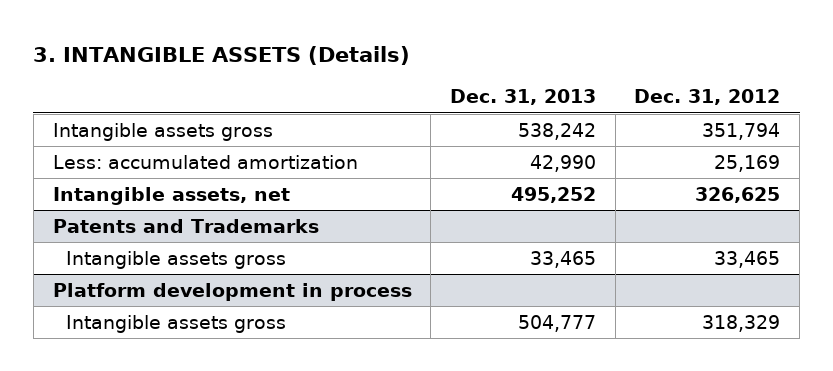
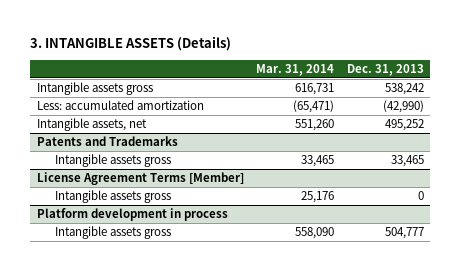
- | Dec. 31, 2013 | Dec. 31, 2012
+ | Mar. 31, 2014 | Dec. 31, 2013
- Less: accumulated amortization | 42,990 | 25,169
+ Less: accumulated amortization | (65,471) | (42,990)
+ License Agreement Terms [Member]
+ Intangible assets gross | 25,176 | 0

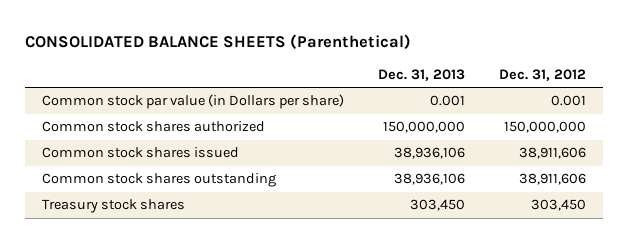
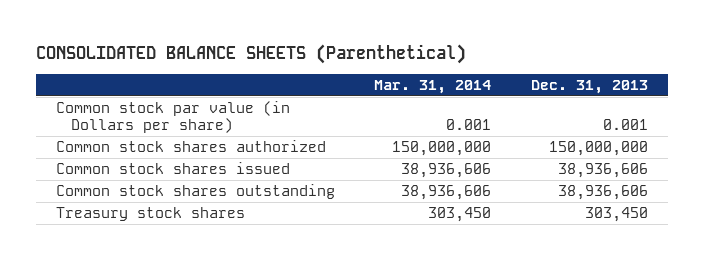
- | Dec. 31, 2013 | Dec. 31, 2012
+ | Mar. 31, 2014 | Dec. 31, 2013
- Common stock shares issued | 38,936,106 | 38,911,606
- Common stock shares outstanding | 38,936,106 | 38,911,606
+ Common stock shares issued | 38,936,606 | 38,936,606
+ Common stock shares outstanding | 38,936,606 | 38,936,606

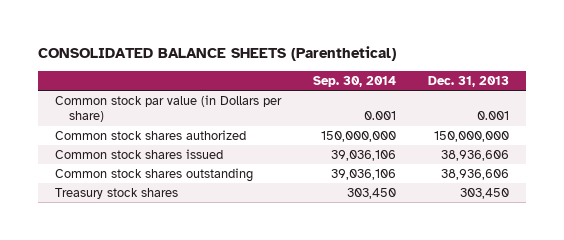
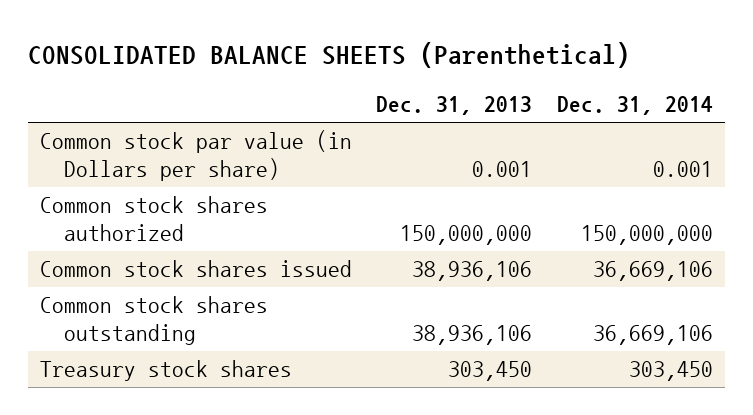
- | Sep. 30, 2014 | Dec. 31, 2013
+ | Dec. 31, 2013 | Dec. 31, 2014
- Common stock shares issued | 39,036,106 | 38,936,606
- Common stock shares outstanding | 39,036,106 | 38,936,606
+ Common stock shares issued | 38,936,106 | 36,669,106
+ Common stock shares outstanding | 38,936,106 | 36,669,106

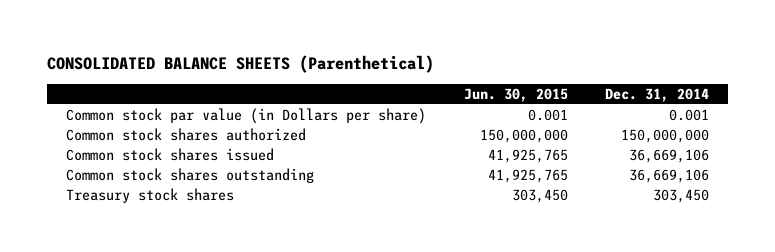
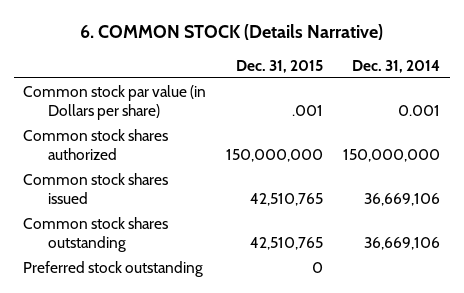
- CONSOLIDATED BALANCE SHEETS (Parenthetical)
+ 6. COMMON STOCK (Details Narrative)
- | Jun. 30, 2015 | Dec. 31, 2014
+ | Dec. 31, 2015 | Dec. 31, 2014
- Treasury stock shares | 303,450 | 303,450
+ Preferred stock outstanding | 0 |

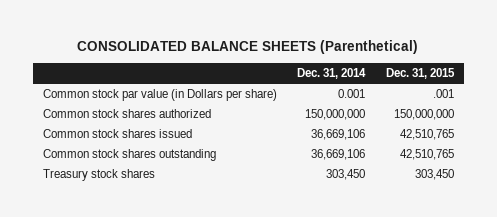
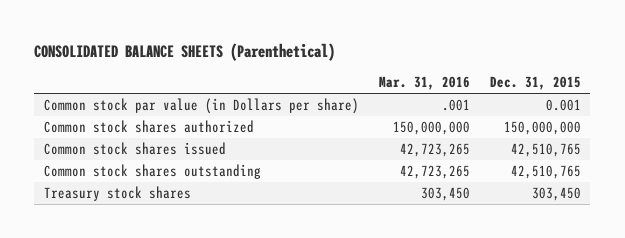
- | Dec. 31, 2014 | Dec. 31, 2015
+ | Mar. 31, 2016 | Dec. 31, 2015
- Common stock par value (in Dollars per share) | 0.001 | .001
+ Common stock par value (in Dollars per share) | .001 | 0.001

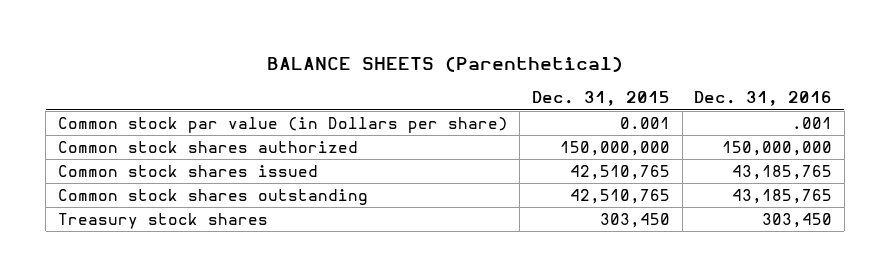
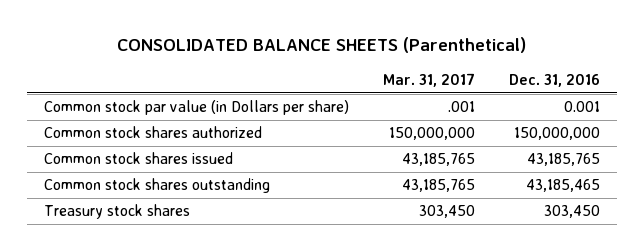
- BALANCE SHEETS (Parenthetical)
+ CONSOLIDATED BALANCE SHEETS (Parenthetical)
- | Dec. 31, 2015 | Dec. 31, 2016
+ | Mar. 31, 2017 | Dec. 31, 2016
- Common stock par value (in Dollars per share) | 0.001 | .001
+ Common stock par value (in Dollars per share) | .001 | 0.001
- Common stock shares outstanding | 42,510,765 | 43,185,765
+ Common stock shares outstanding | 43,185,765 | 43,185,465

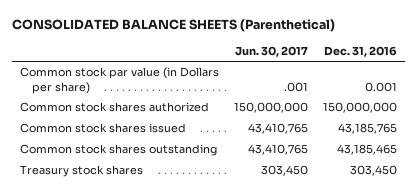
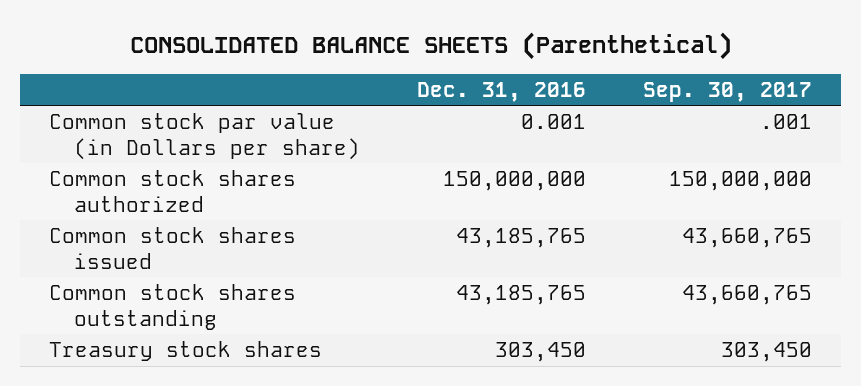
- | Jun. 30, 2017 | Dec. 31, 2016
+ | Dec. 31, 2016 | Sep. 30, 2017
- Common stock shares outstanding | 43,410,765 | 43,185,465
+ Common stock shares outstanding | 43,185,765 | 43,660,765

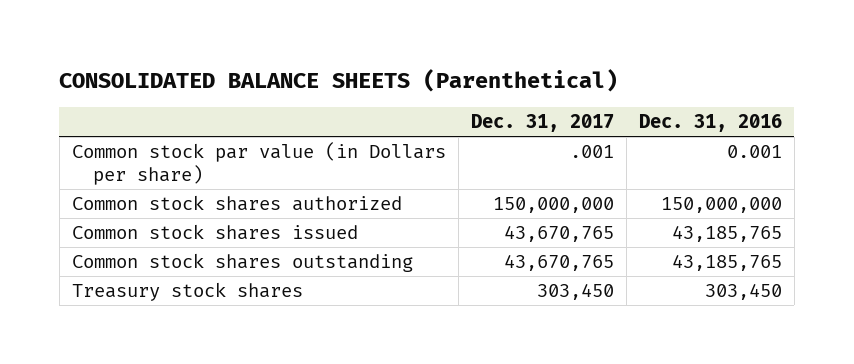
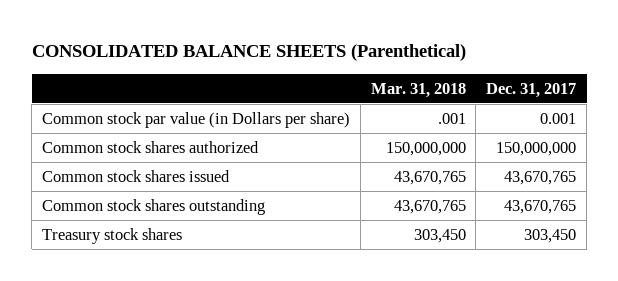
- | Dec. 31, 2017 | Dec. 31, 2016
+ | Mar. 31, 2018 | Dec. 31, 2017
- Common stock par value (in Dollars per share) | .001 | 0.001
+ Common stock par value (in Dollars per share) | .001 | 0.001

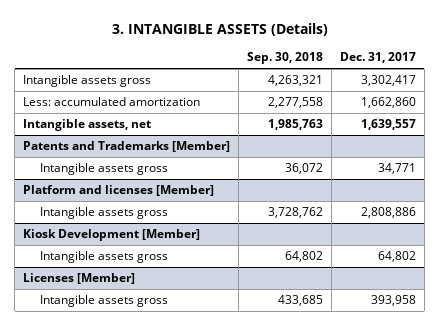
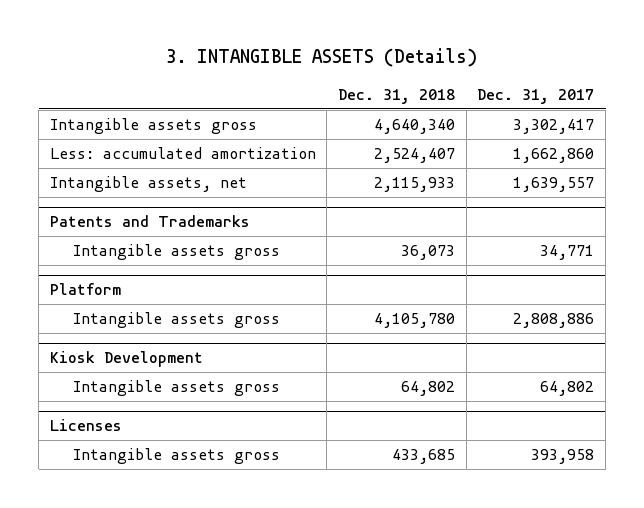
- | Sep. 30, 2018 | Dec. 31, 2017
+ | Dec. 31, 2018 | Dec. 31, 2017
- Patents and Trademarks [Member]
+ Patents and Trademarks
- Platform and licenses [Member]
+ Platform
- Kiosk Development [Member]
+ Kiosk Development
- Licenses [Member]
+ Licenses

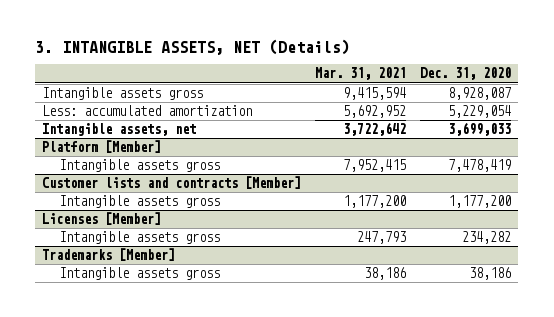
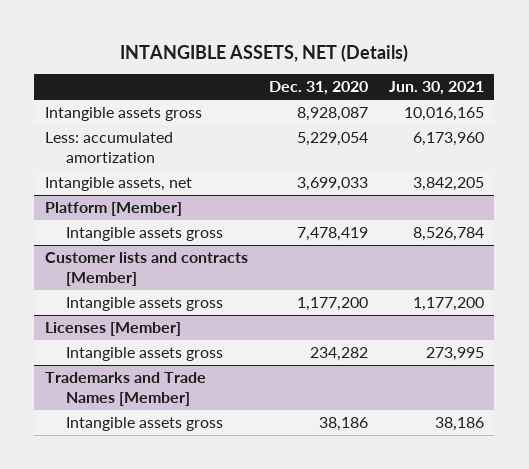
- 3. INTANGIBLE ASSETS, NET (Details)
+ INTANGIBLE ASSETS, NET (Details)
- | Mar. 31, 2021 | Dec. 31, 2020
+ | Dec. 31, 2020 | Jun. 30, 2021
- Trademarks [Member]
+ Trademarks and Trade Names [Member]

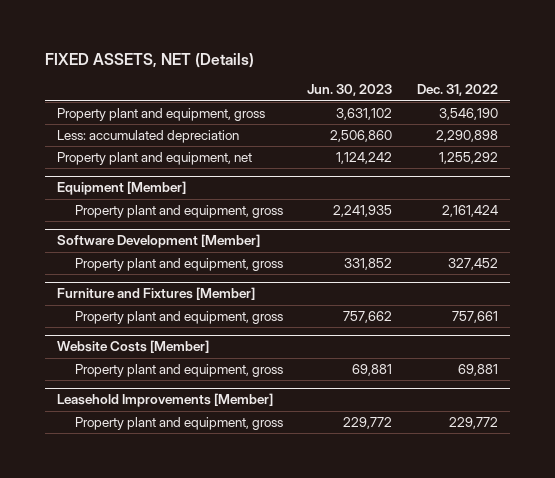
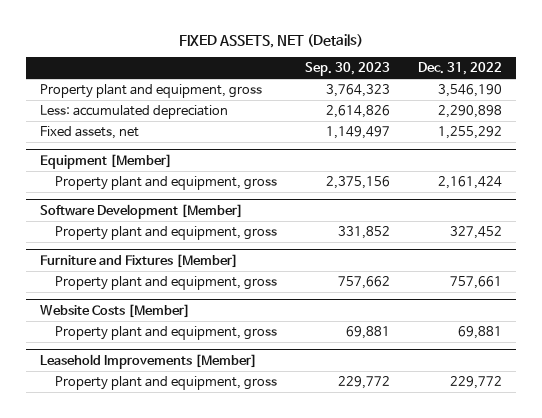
- | Jun. 30, 2023 | Dec. 31, 2022
+ | Sep. 30, 2023 | Dec. 31, 2022
- Property plant and equipment, net | 1,124,242 | 1,255,292
+ Fixed assets, net | 1,149,497 | 1,255,292

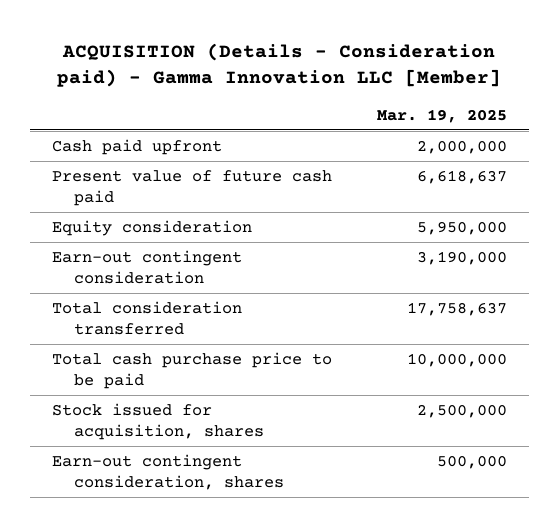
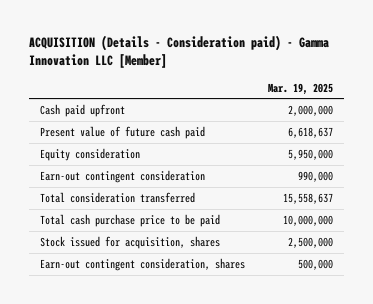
- Earn-out contingent consideration | 3,190,000
- Total consideration transferred | 17,758,637
+ Earn-out contingent consideration | 990,000
+ Total consideration transferred | 15,558,637

